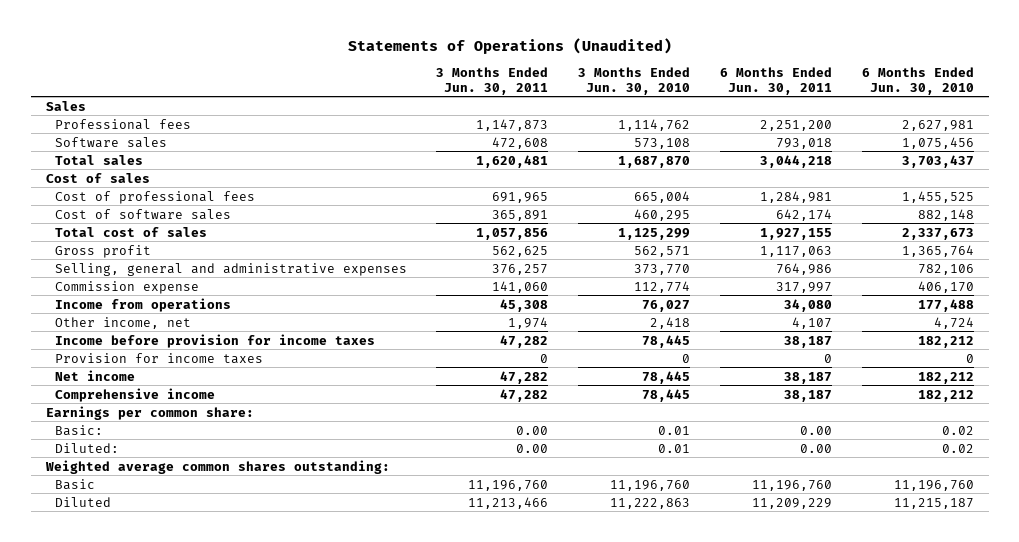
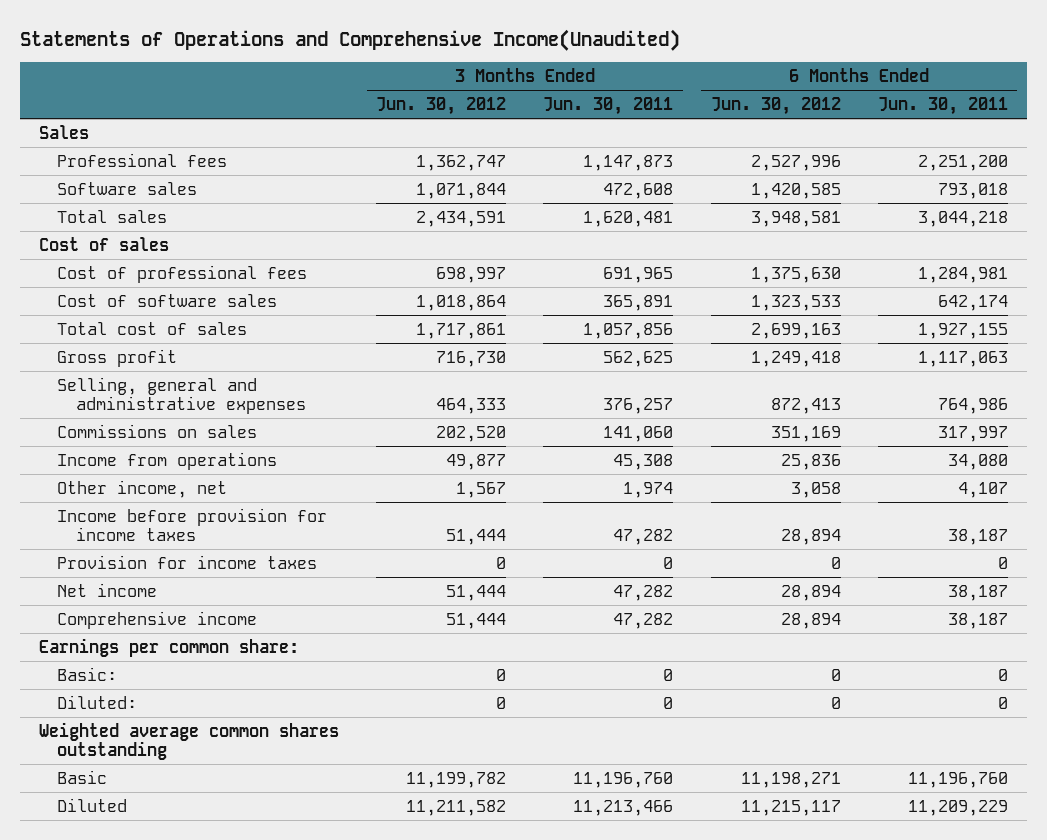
- Statements of Operations (Unaudited)
+ Statements of Operations and Comprehensive Income(Unaudited)
- | 3 Months Ended Jun. 30, 2011 | 3 Months Ended Jun. 30, 2010 | 6 Months Ended Jun. 30, 2011 | 6 Months Ended Jun. 30, 2010
+ | 3 Months Ended Jun. 30, 2012 | 3 Months Ended Jun. 30, 2011 | 6 Months Ended Jun. 30, 2012 | 6 Months Ended Jun. 30, 2011
- Commission expense | 141,060 | 112,774 | 317,997 | 406,170
+ Commissions on sales | 202,520 | 141,060 | 351,169 | 317,997
- Basic: | 0.00 | 0.01 | 0.00 | 0.02
- Diluted: | 0.00 | 0.01 | 0.00 | 0.02
- Weighted average common shares outstanding:
+ Basic: | 0 | 0 | 0 | 0
+ Diluted: | 0 | 0 | 0 | 0
+ Weighted average common shares outstanding

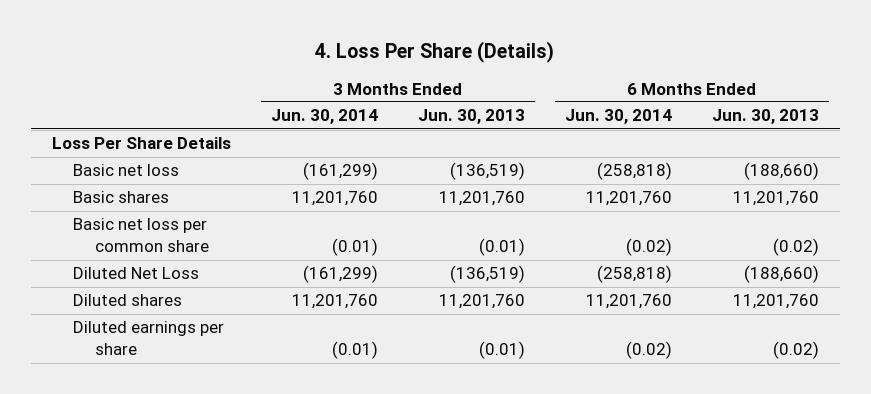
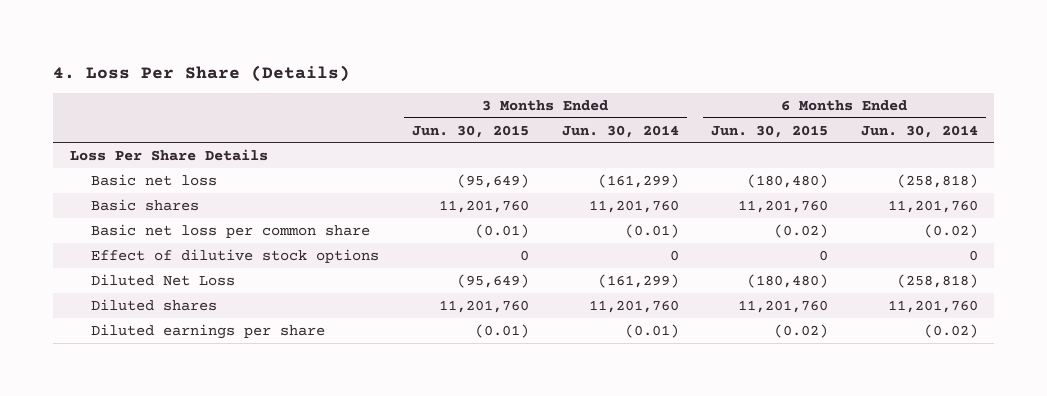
- | 3 Months Ended Jun. 30, 2014 | 3 Months Ended Jun. 30, 2013 | 6 Months Ended Jun. 30, 2014 | 6 Months Ended Jun. 30, 2013
+ | 3 Months Ended Jun. 30, 2015 | 3 Months Ended Jun. 30, 2014 | 6 Months Ended Jun. 30, 2015 | 6 Months Ended Jun. 30, 2014
+ Effect of dilutive stock options | 0 | 0 | 0 | 0

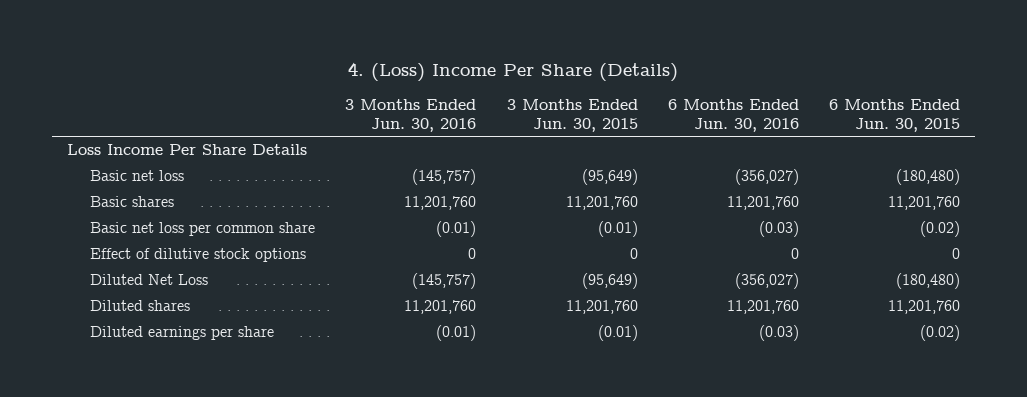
- 4. Loss Per Share (Details)
+ 4. (Loss) Income Per Share (Details)
- | 3 Months Ended Jun. 30, 2015 | 3 Months Ended Jun. 30, 2014 | 6 Months Ended Jun. 30, 2015 | 6 Months Ended Jun. 30, 2014
+ | 3 Months Ended Jun. 30, 2016 | 3 Months Ended Jun. 30, 2015 | 6 Months Ended Jun. 30, 2016 | 6 Months Ended Jun. 30, 2015
- Loss Per Share Details
+ Loss Income Per Share Details

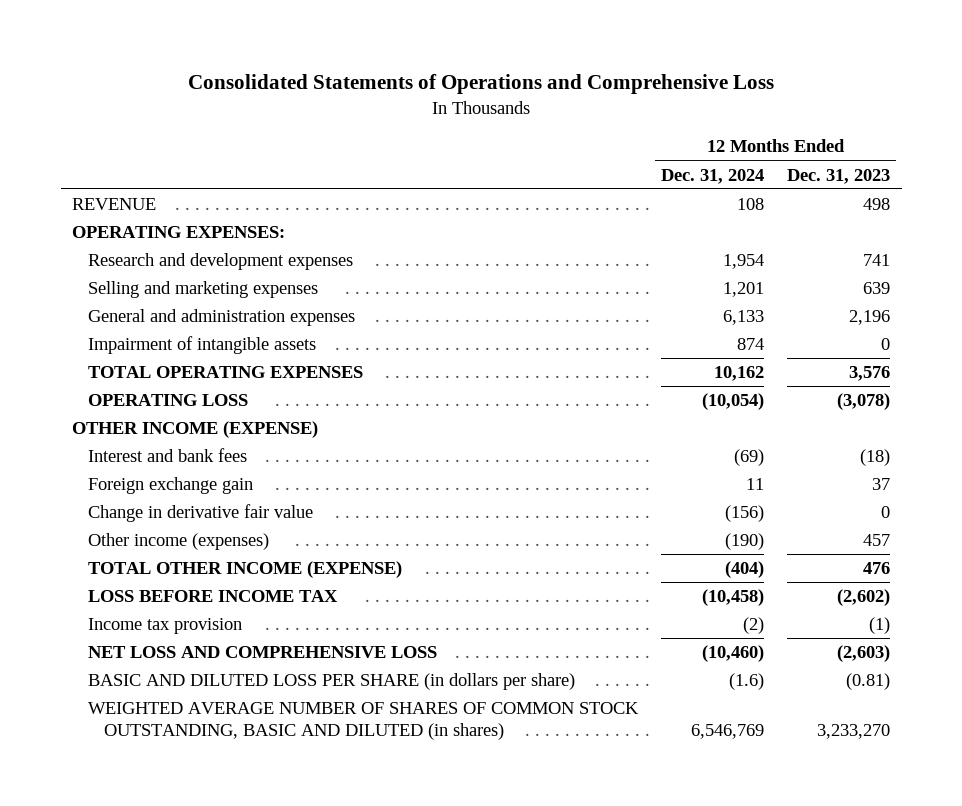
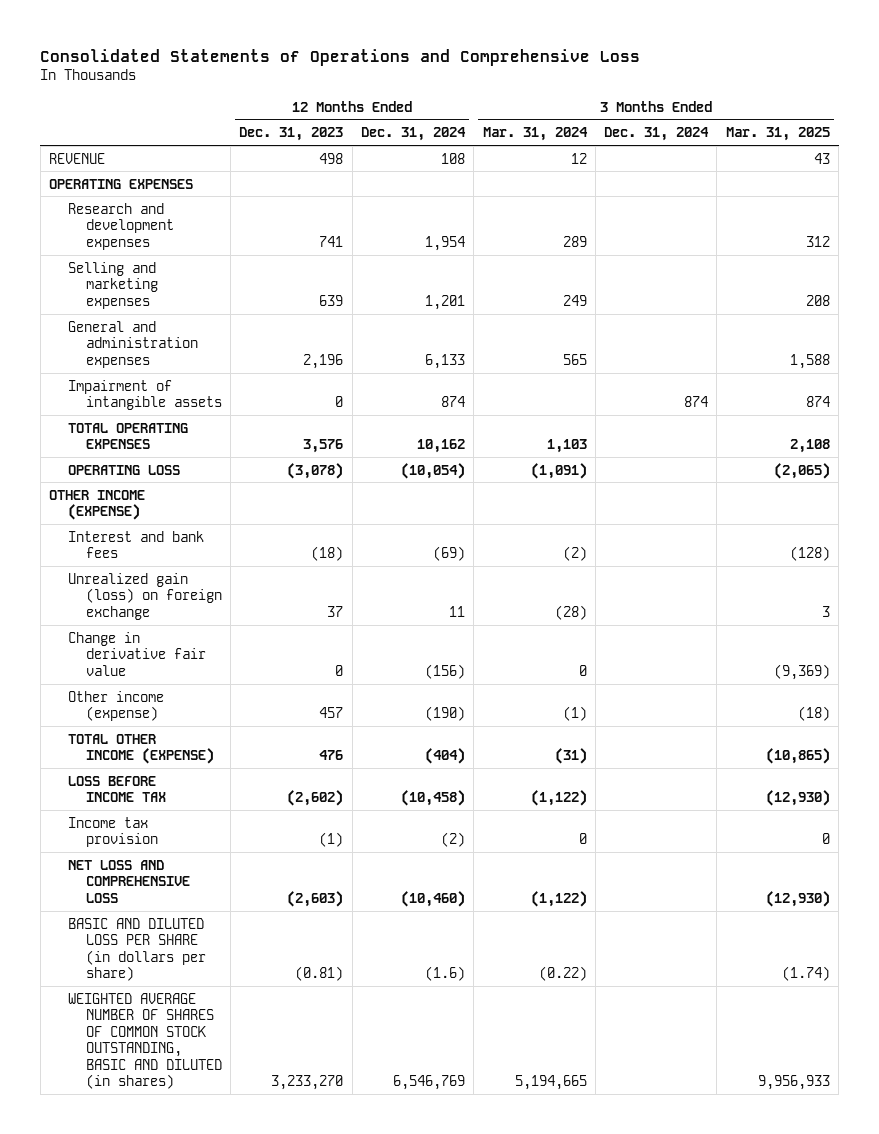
- | 12 Months Ended Dec. 31, 2024 | 12 Months Ended Dec. 31, 2023
+ | 12 Months Ended Dec. 31, 2023 | 12 Months Ended Dec. 31, 2024 | 3 Months Ended Mar. 31, 2024 | 3 Months Ended Dec. 31, 2024 | 3 Months Ended Mar. 31, 2025
- OPERATING EXPENSES:
+ OPERATING EXPENSES
- Foreign exchange gain | 11 | 37
+ Unrealized gain (loss) on foreign exchange | 37 | 11 | (28) | | 3
- Other income (expenses) | (190) | 457
+ Other income (expense) | 457 | (190) | (1) | | (18)

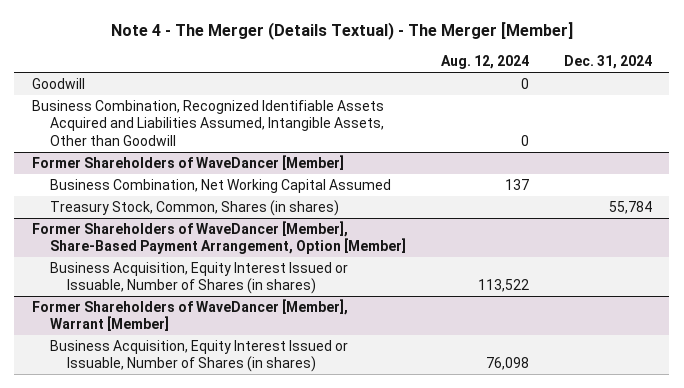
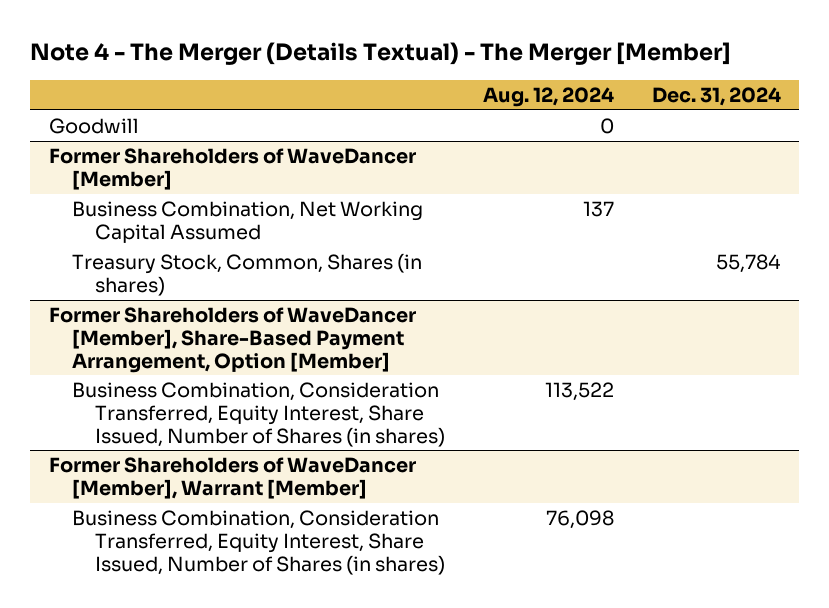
- Business Combination, Recognized Identifiable Assets Acquired and Liabilities Assumed, Intangible Assets, Other than Goodwill | 0 |
@ Former Shareholders of WaveDancer [Member], Share-Based Payment Arrangement, Option [Member]
- Business Acquisition, Equity Interest Issued or Issuable, Number of Shares (in shares) | 113,522 |
+ Business Combination, Consideration Transferred, Equity Interest, Share Issued, Number of Shares (in shares) | 113,522 |
@ Former Shareholders of WaveDancer [Member], Warrant [Member]
- Business Acquisition, Equity Interest Issued or Issuable, Number of Shares (in shares) | 76,098 |
+ Business Combination, Consideration Transferred, Equity Interest, Share Issued, Number of Shares (in shares) | 76,098 |

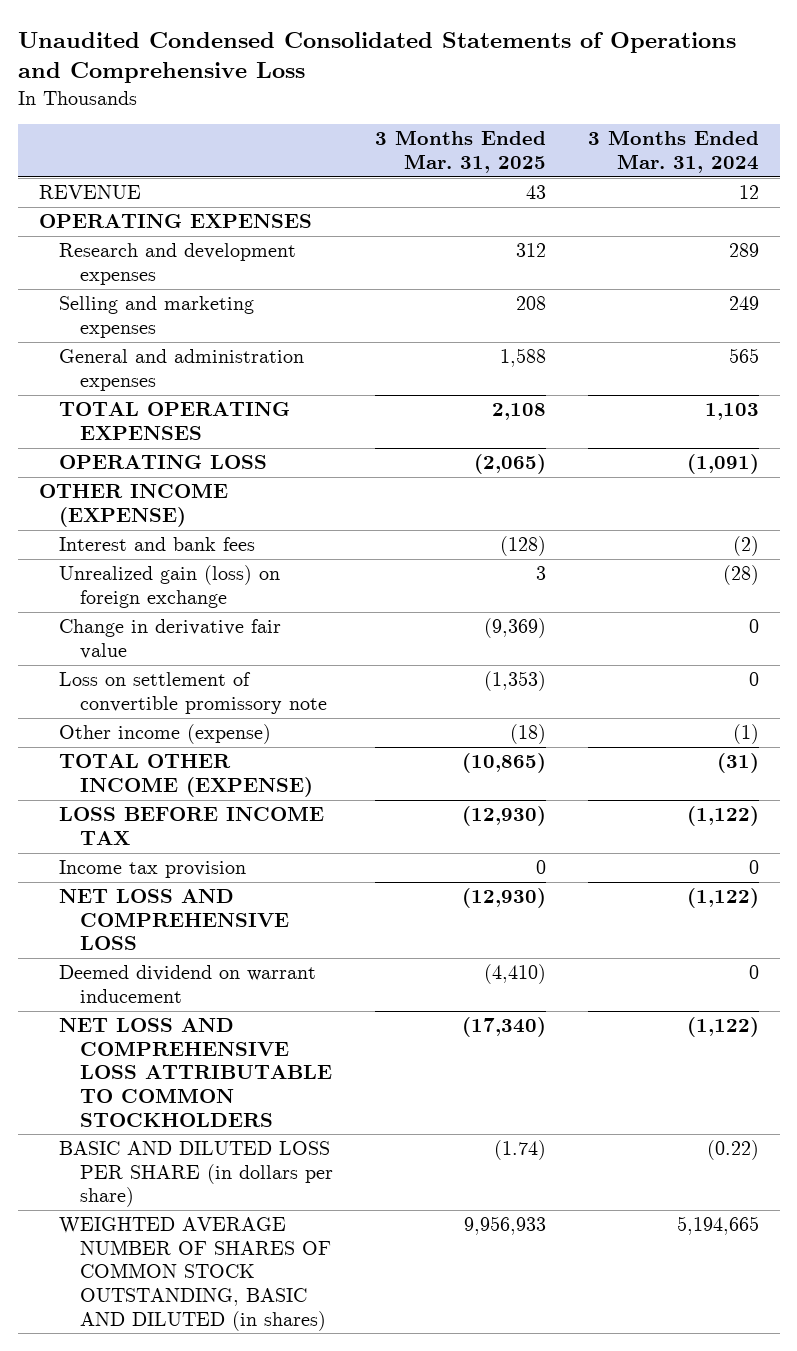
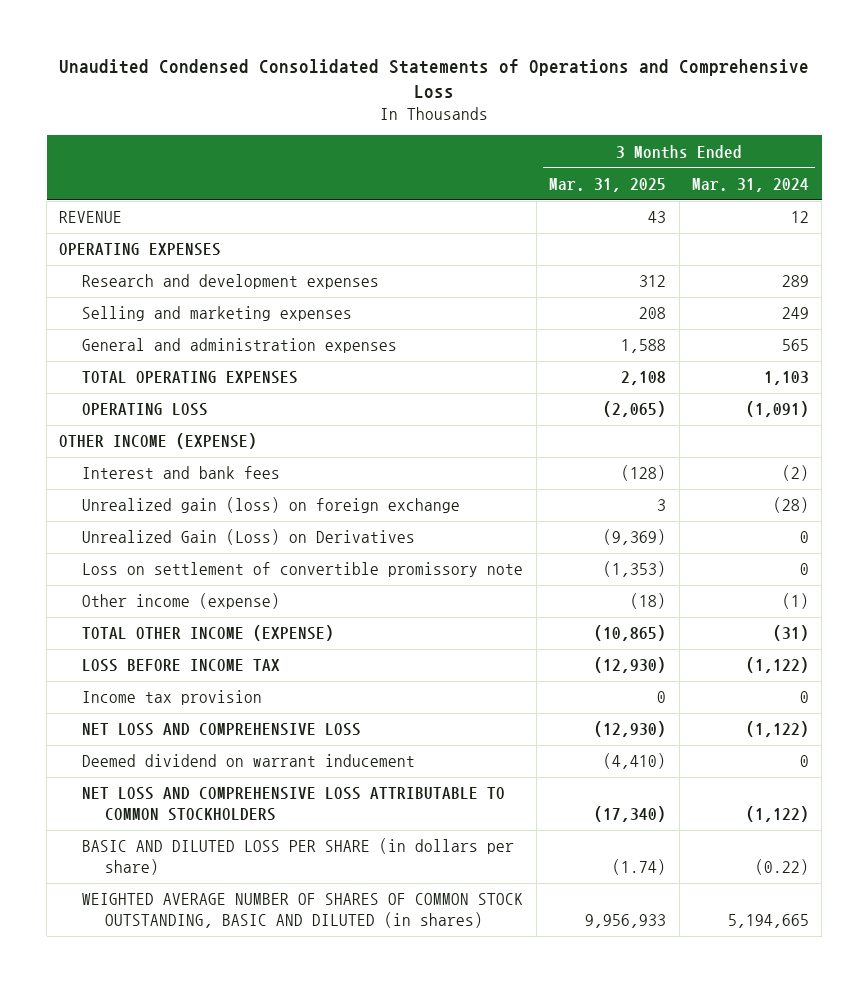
- Change in derivative fair value | (9,369) | 0
+ Unrealized Gain (Loss) on Derivatives | (9,369) | 0

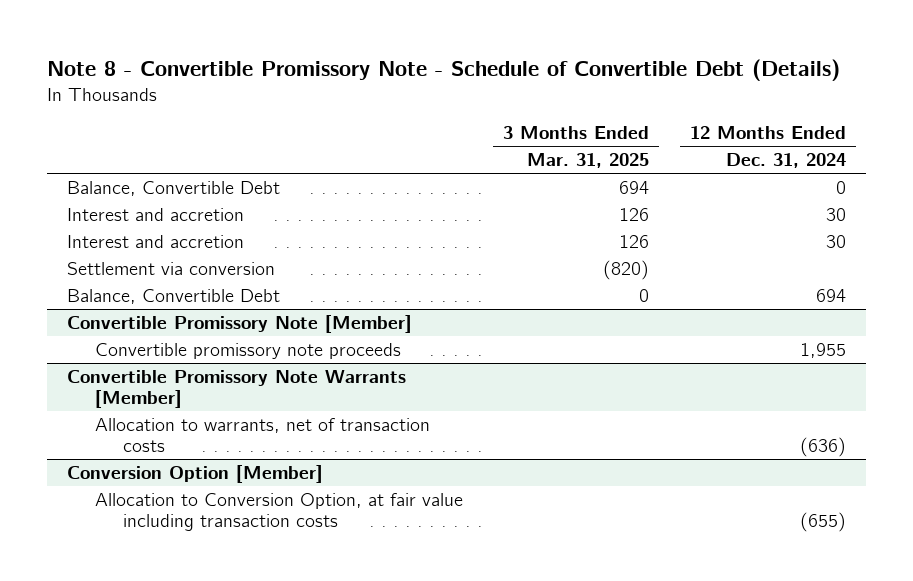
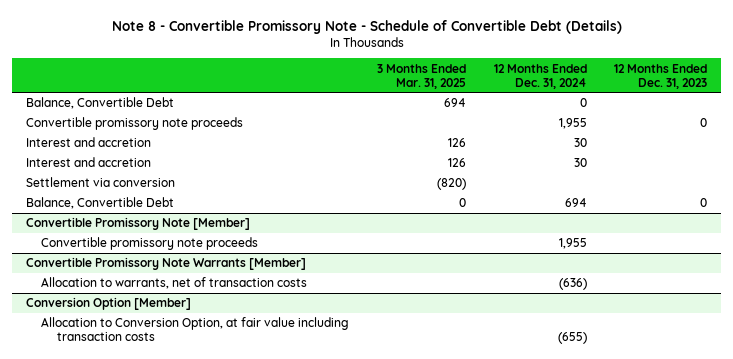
- | 3 Months Ended Mar. 31, 2025 | 12 Months Ended Dec. 31, 2024
+ | 3 Months Ended Mar. 31, 2025 | 12 Months Ended Dec. 31, 2024 | 12 Months Ended Dec. 31, 2023
+ Convertible promissory note proceeds | | 1,955 | 0

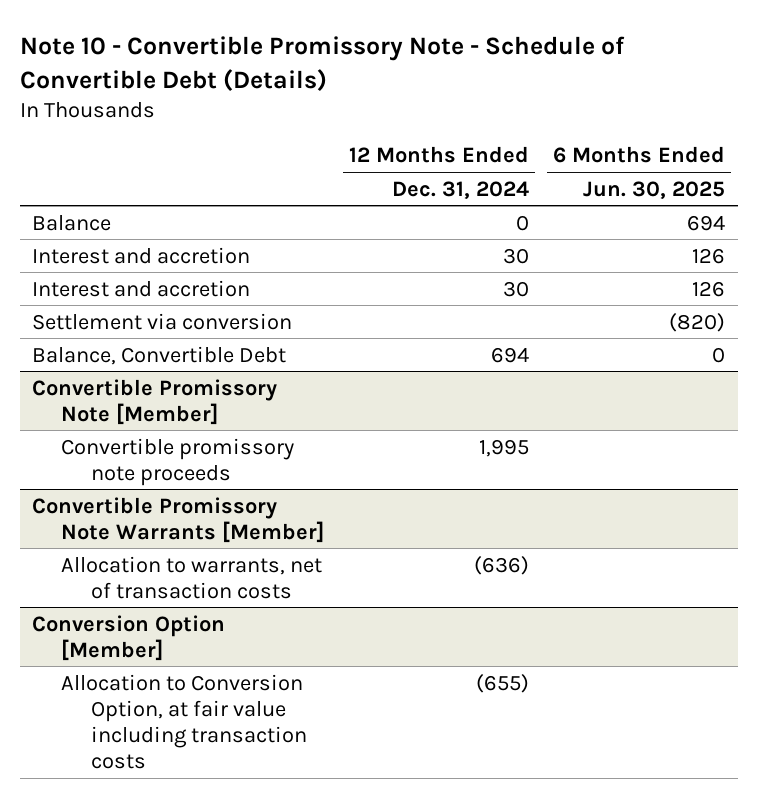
- Note 8 - Convertible Promissory Note - Schedule of Convertible Debt (Details)
+ Note 10 - Convertible Promissory Note - Schedule of Convertible Debt (Details)
- | 3 Months Ended Mar. 31, 2025 | 12 Months Ended Dec. 31, 2024 | 12 Months Ended Dec. 31, 2023
+ | 12 Months Ended Dec. 31, 2024 | 6 Months Ended Jun. 30, 2025
- Balance, Convertible Debt | 694 | 0 |
- Convertible promissory note proceeds | | 1,955 | 0
+ Balance | 0 | 694
@ Convertible Promissory Note [Member]
- Convertible promissory note proceeds | | 1,955 |
+ Convertible promissory note proceeds | 1,995 |

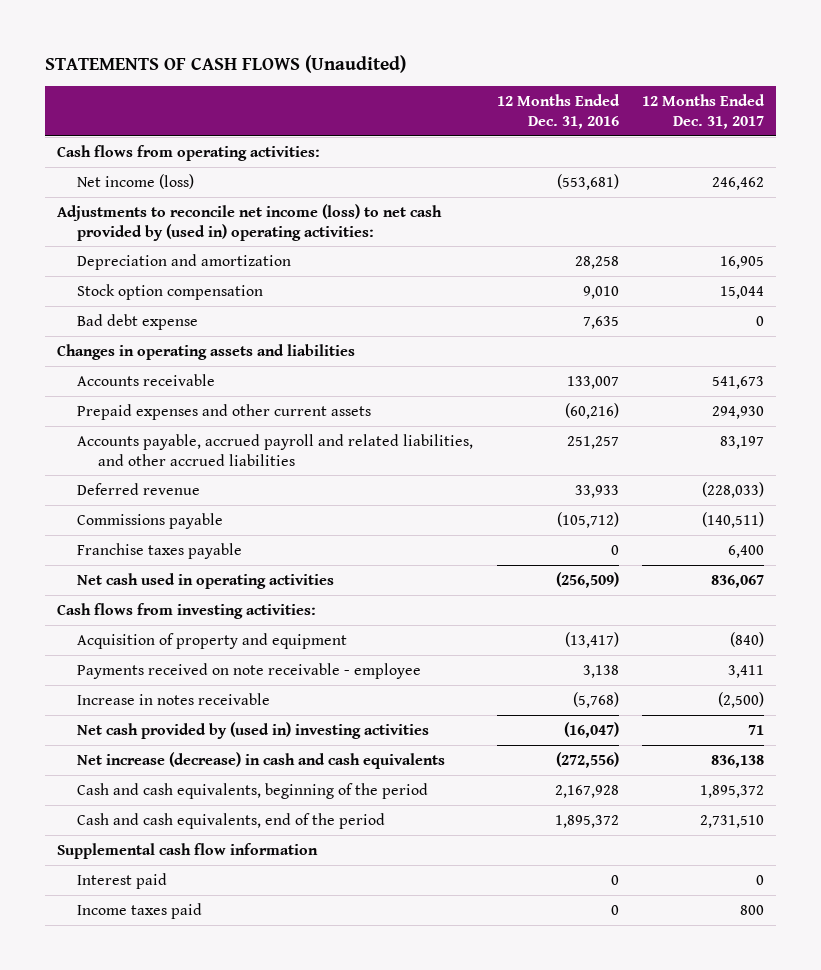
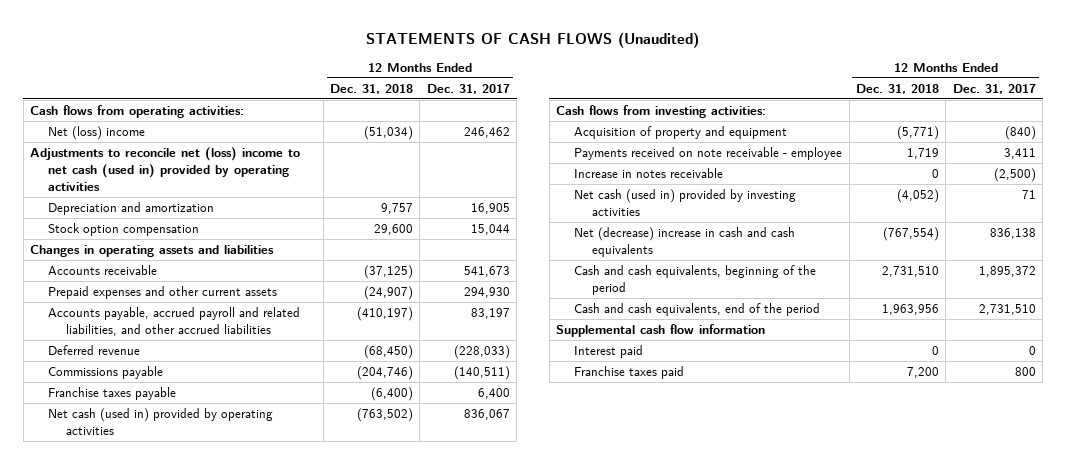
- | 12 Months Ended Dec. 31, 2016 | 12 Months Ended Dec. 31, 2017
+ | 12 Months Ended Dec. 31, 2018 | 12 Months Ended Dec. 31, 2017
- Net income (loss) | (553,681) | 246,462
- Adjustments to reconcile net income (loss) to net cash provided by (used in) operating activities:
+ Net (loss) income | (51,034) | 246,462
+ Adjustments to reconcile net (loss) income to net cash (used in) provided by operating activities
- Bad debt expense | 7,635 | 0
- Net cash used in operating activities | (256,509) | 836,067
+ Net cash (used in) provided by operating activities | (763,502) | 836,067
- Net cash provided by (used in) investing activities | (16,047) | 71
- Net increase (decrease) in cash and cash equivalents | (272,556) | 836,138
+ Net cash (used in) provided by investing activities | (4,052) | 71
+ Net (decrease) increase in cash and cash equivalents | (767,554) | 836,138
- Income taxes paid | 0 | 800
+ Franchise taxes paid | 7,200 | 800

